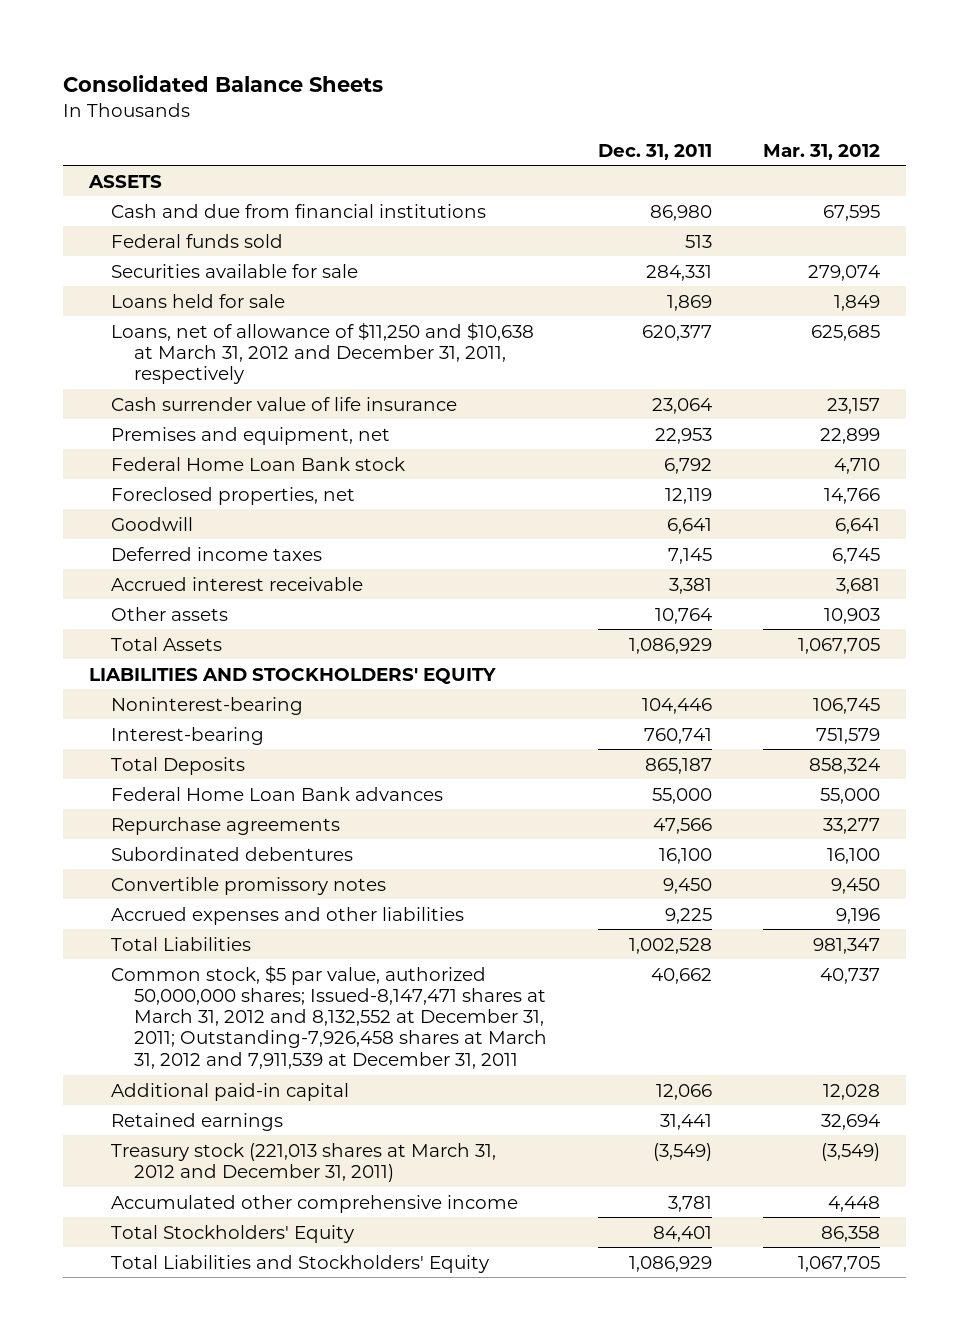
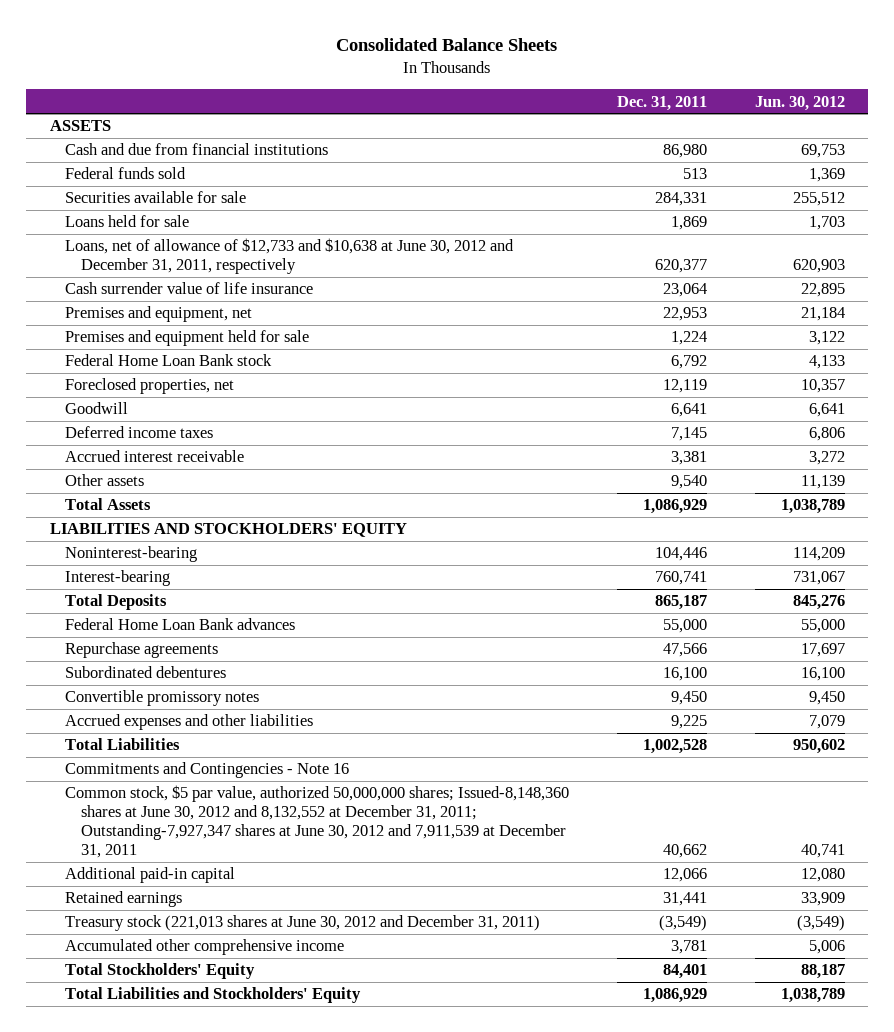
- | Dec. 31, 2011 | Mar. 31, 2012
+ | Dec. 31, 2011 | Jun. 30, 2012
- Loans, net of allowance of $11,250 and $10,638 at March 31, 2012 and December 31, 2011, respectively | 620,377 | 625,685
+ Loans, net of allowance of $12,733 and $10,638 at June 30, 2012 and December 31, 2011, respectively | 620,377 | 620,903
+ Premises and equipment held for sale | 1,224 | 3,122
- Other assets | 10,764 | 10,903
+ Other assets | 9,540 | 11,139
- Common stock, $5 par value, authorized 50,000,000 shares; Issued-8,147,471 shares at March 31, 2012 and 8,132,552 at December 31, 2011; Outstanding-7,926,458 shares at March 31, 2012 and 7,911,539 at December 31, 2011 | 40,662 | 40,737
+ Commitments and Contingencies - Note 16
+ Common stock, $5 par value, authorized 50,000,000 shares; Issued-8,148,360 shares at June 30, 2012 and 8,132,552 at December 31, 2011; Outstanding-7,927,347 shares at June 30, 2012 and 7,911,539 at December 31, 2011 | 40,662 | 40,741
- Treasury stock (221,013 shares at March 31, 2012 and December 31, 2011) | (3,549) | (3,549)
+ Treasury stock (221,013 shares at June 30, 2012 and December 31, 2011) | (3,549) | (3,549)

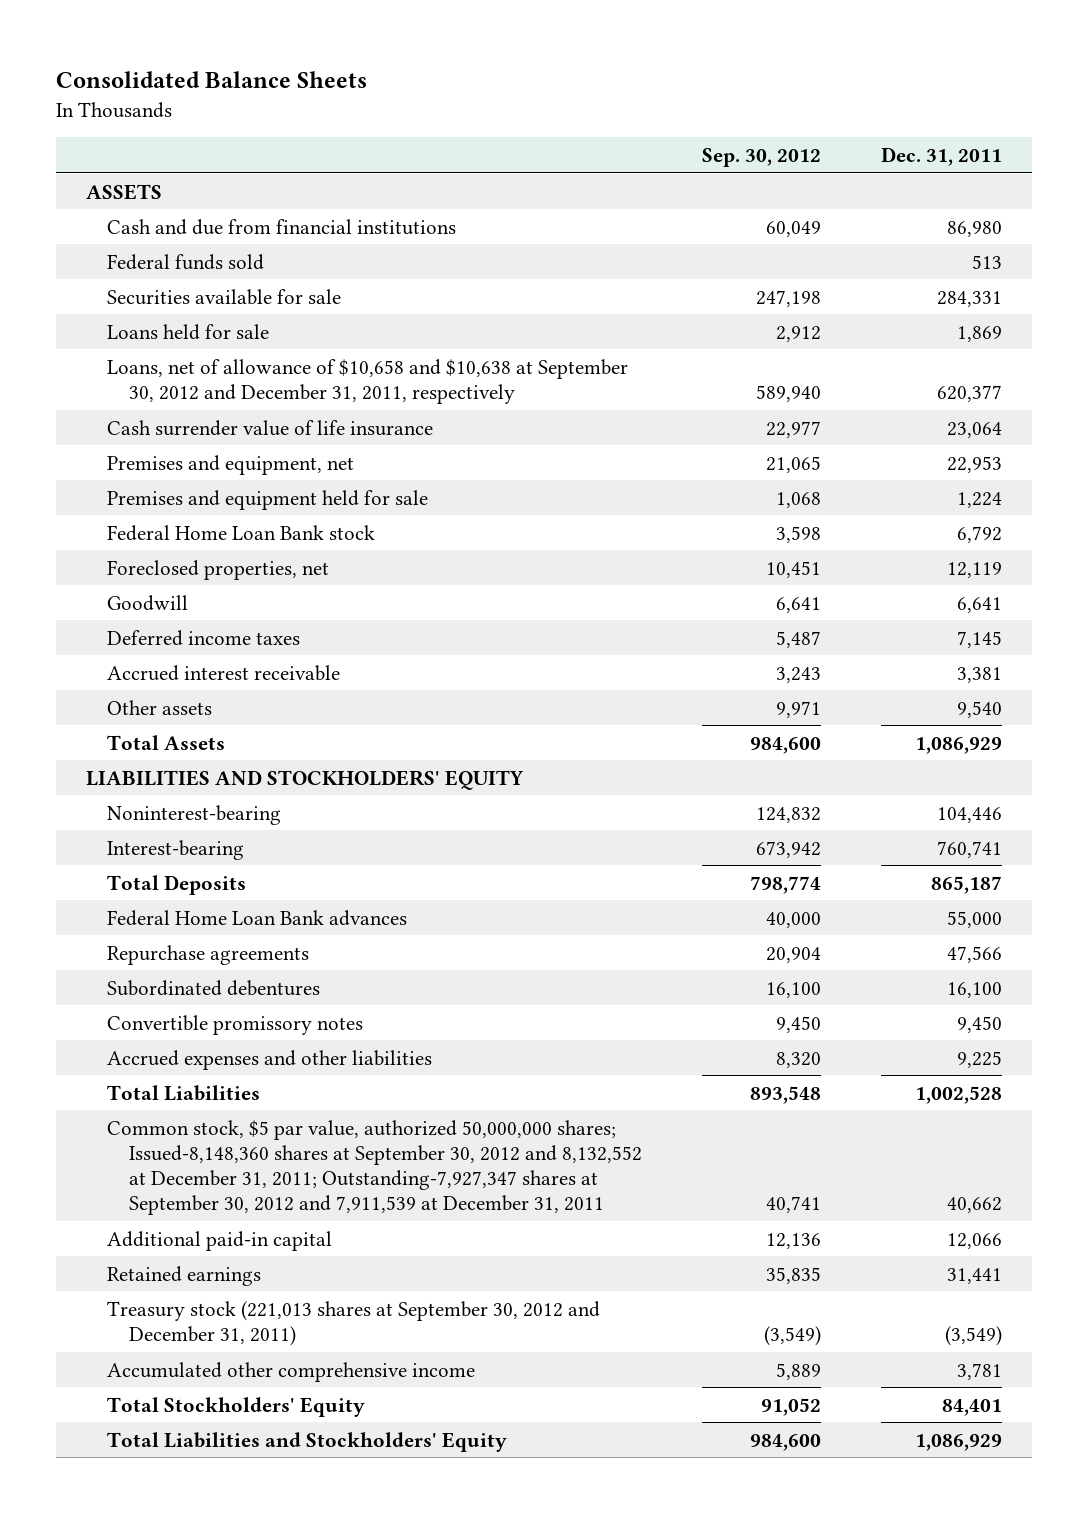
- | Dec. 31, 2011 | Jun. 30, 2012
+ | Sep. 30, 2012 | Dec. 31, 2011
- Loans, net of allowance of $12,733 and $10,638 at June 30, 2012 and December 31, 2011, respectively | 620,377 | 620,903
+ Loans, net of allowance of $10,658 and $10,638 at September 30, 2012 and December 31, 2011, respectively | 589,940 | 620,377
- Commitments and Contingencies - Note 16
- Common stock, $5 par value, authorized 50,000,000 shares; Issued-8,148,360 shares at June 30, 2012 and 8,132,552 at December 31, 2011; Outstanding-7,927,347 shares at June 30, 2012 and 7,911,539 at December 31, 2011 | 40,662 | 40,741
+ Common stock, $5 par value, authorized 50,000,000 shares; Issued-8,148,360 shares at September 30, 2012 and 8,132,552 at December 31, 2011; Outstanding-7,927,347 shares at September 30, 2012 and 7,911,539 at December 31, 2011 | 40,741 | 40,662
- Treasury stock (221,013 shares at June 30, 2012 and December 31, 2011) | (3,549) | (3,549)
+ Treasury stock (221,013 shares at September 30, 2012 and December 31, 2011) | (3,549) | (3,549)

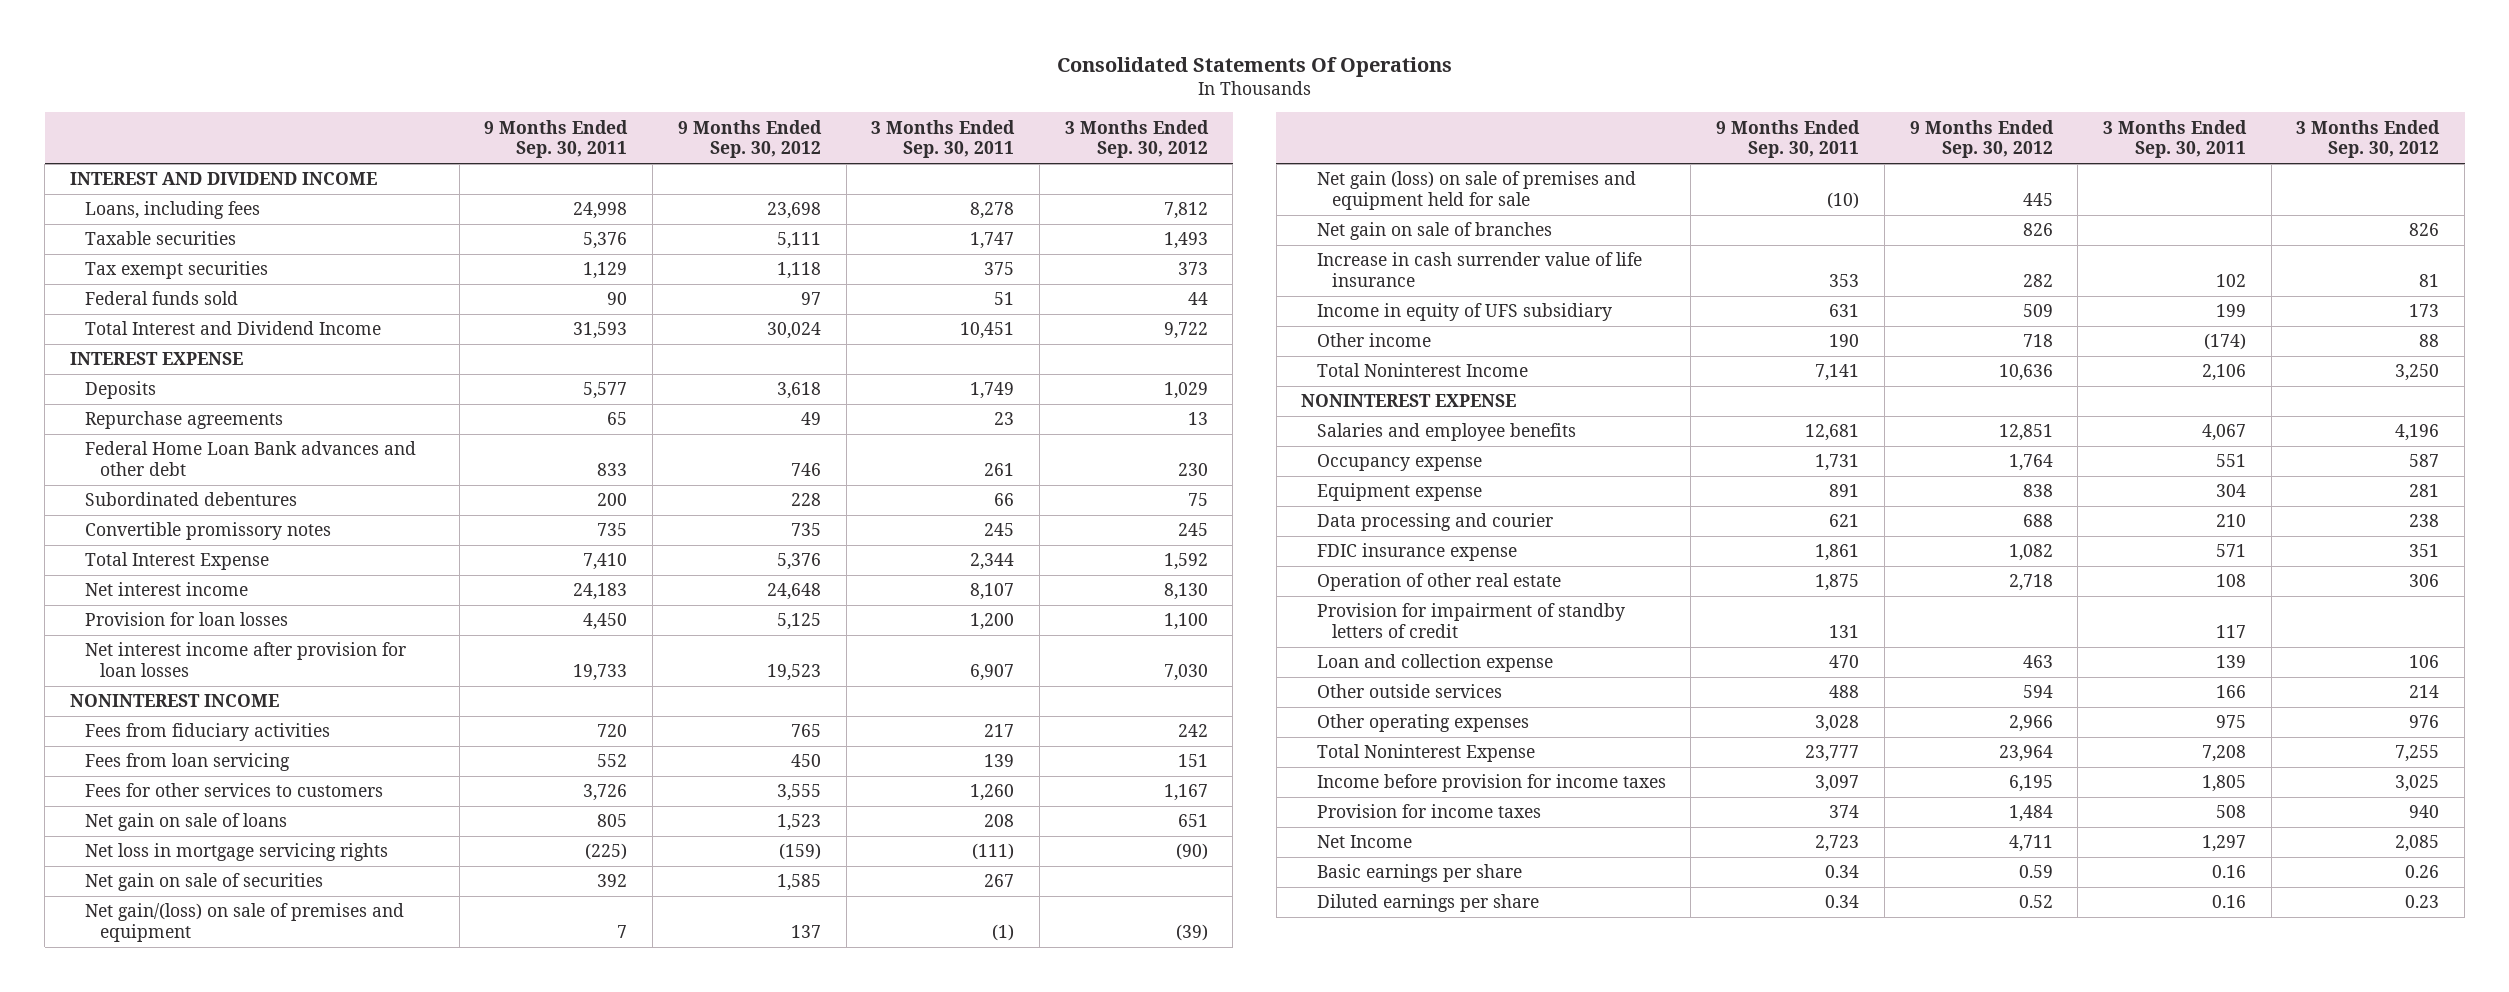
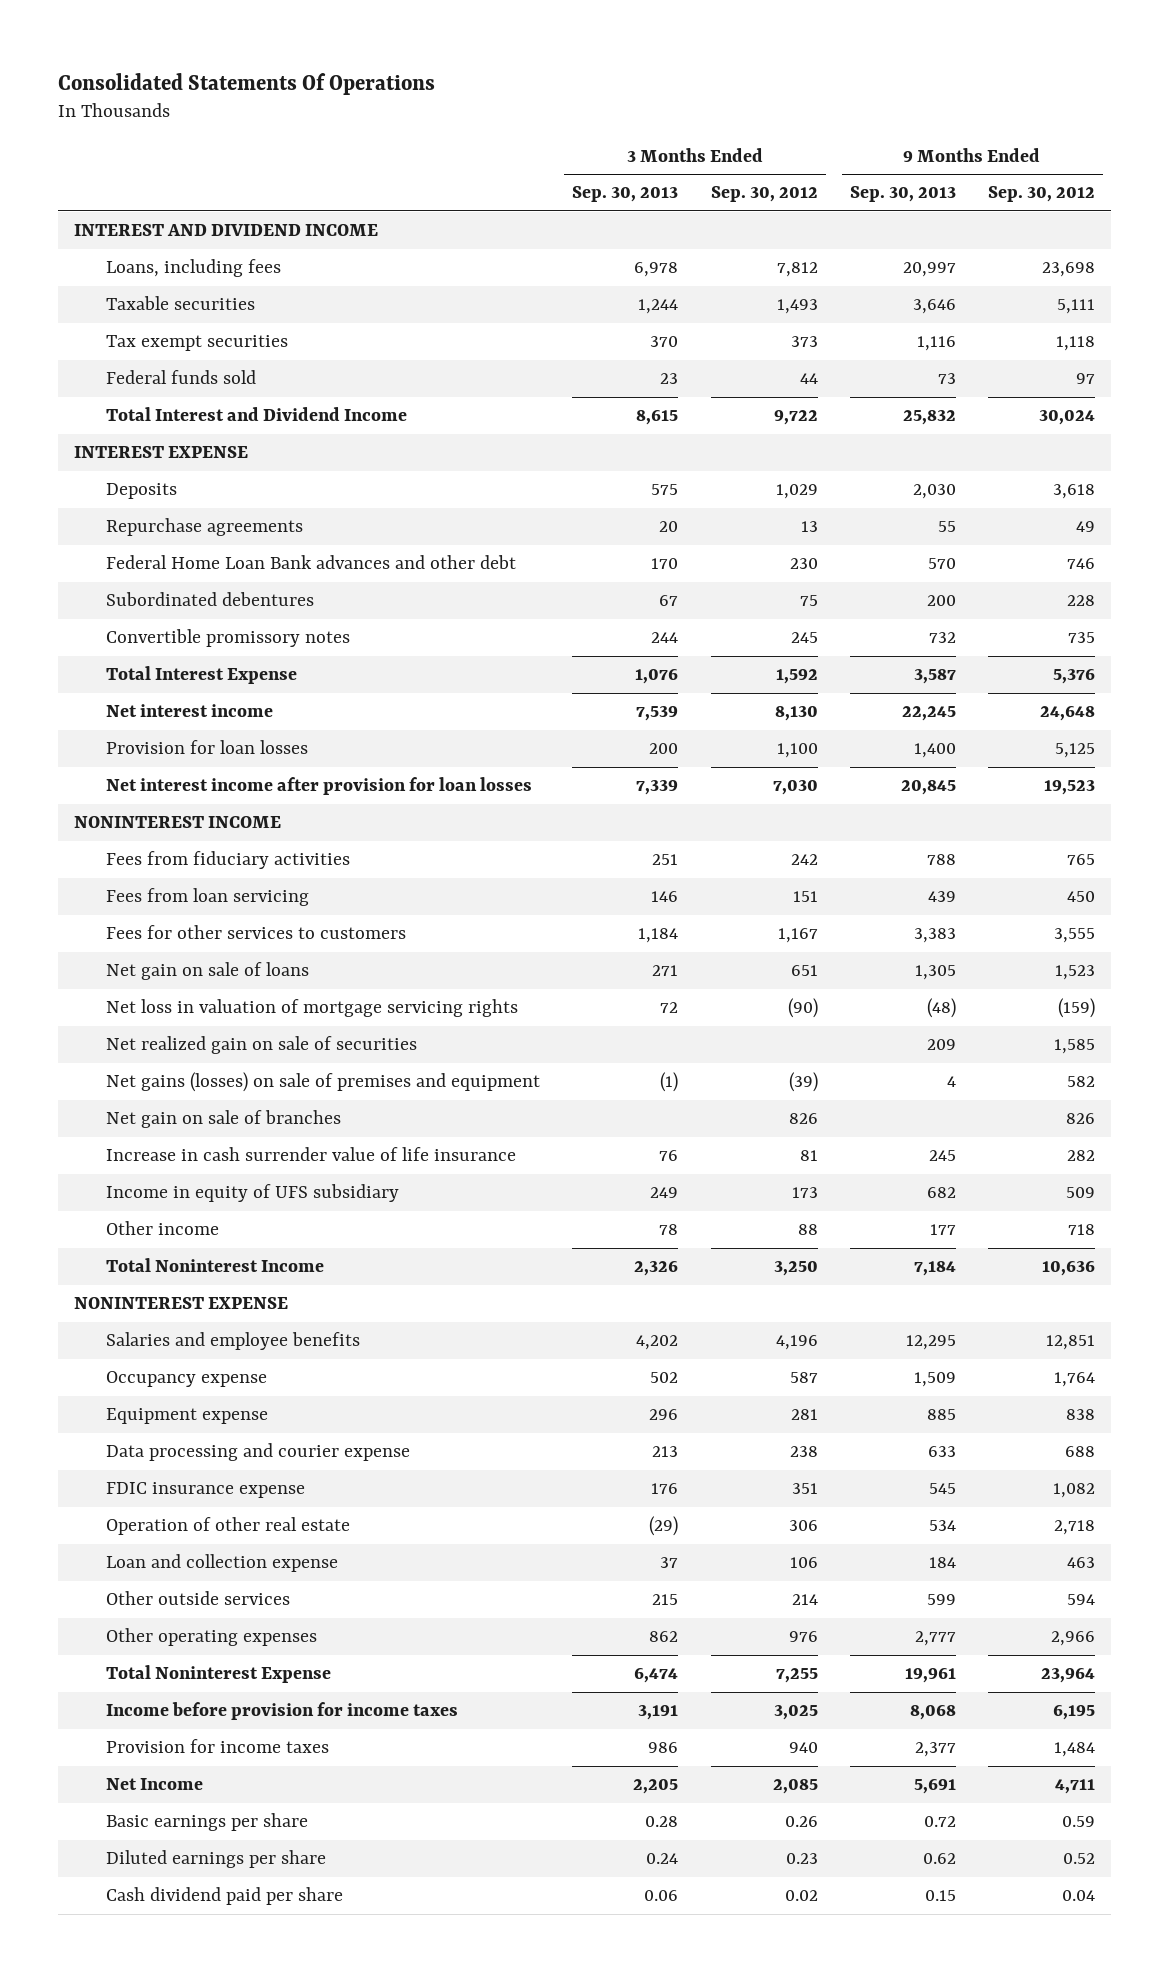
- | 9 Months Ended Sep. 30, 2011 | 9 Months Ended Sep. 30, 2012 | 3 Months Ended Sep. 30, 2011 | 3 Months Ended Sep. 30, 2012
+ | 3 Months Ended Sep. 30, 2013 | 3 Months Ended Sep. 30, 2012 | 9 Months Ended Sep. 30, 2013 | 9 Months Ended Sep. 30, 2012
- Net loss in mortgage servicing rights | (225) | (159) | (111) | (90)
- Net gain on sale of securities | 392 | 1,585 | 267 |
- Net gain/(loss) on sale of premises and equipment | 7 | 137 | (1) | (39)
- Net gain (loss) on sale of premises and equipment held for sale | (10) | 445 | |
+ Net loss in valuation of mortgage servicing rights | 72 | (90) | (48) | (159)
+ Net realized gain on sale of securities | | | 209 | 1,585
+ Net gains (losses) on sale of premises and equipment | (1) | (39) | 4 | 582
- Data processing and courier | 621 | 688 | 210 | 238
+ Data processing and courier expense | 213 | 238 | 633 | 688
- Provision for impairment of standby letters of credit | 131 | | 117 |
+ Cash dividend paid per share | 0.06 | 0.02 | 0.15 | 0.04

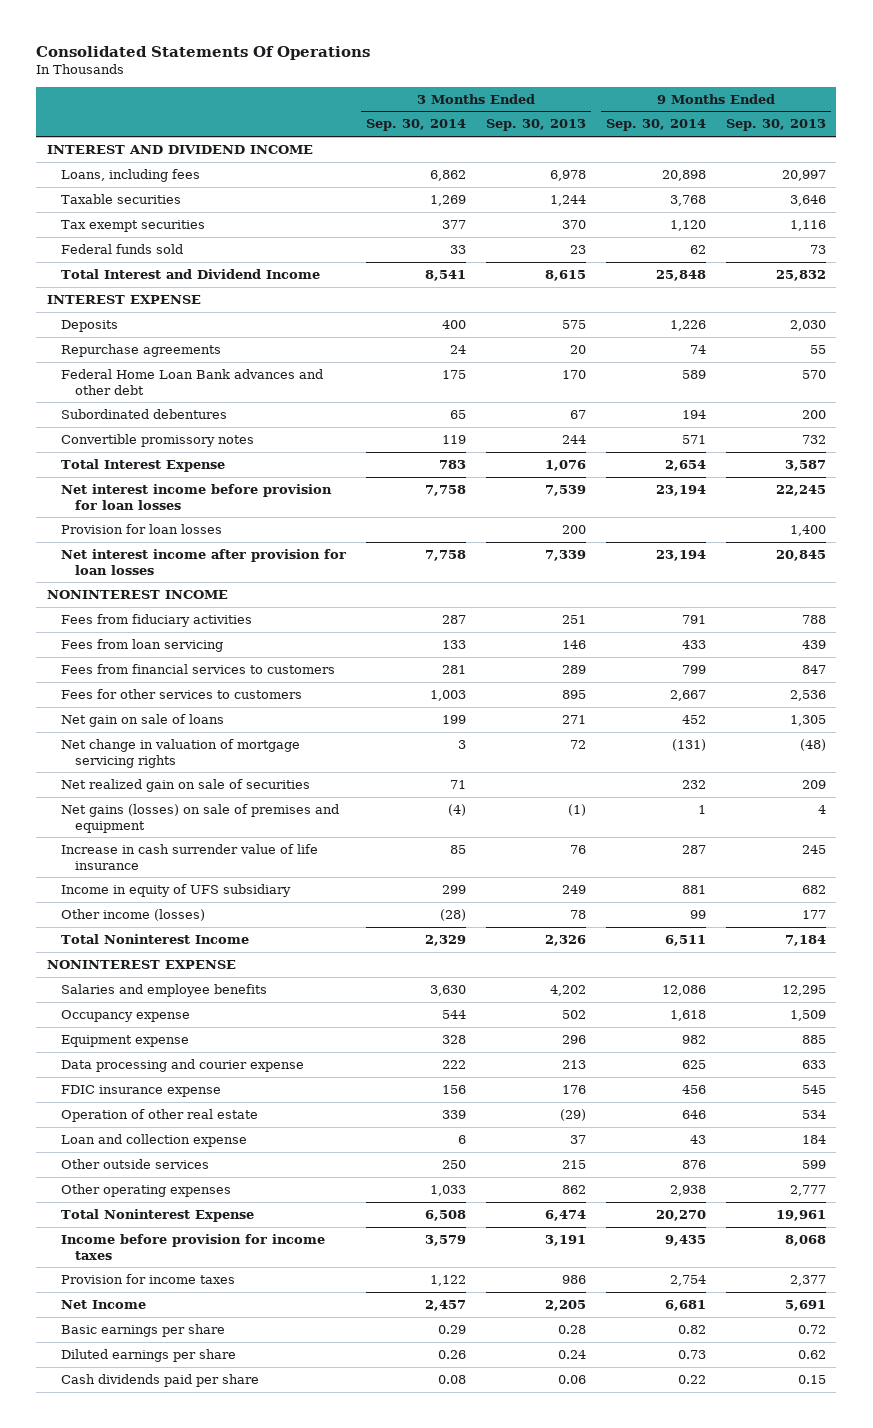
- | 3 Months Ended Sep. 30, 2013 | 3 Months Ended Sep. 30, 2012 | 9 Months Ended Sep. 30, 2013 | 9 Months Ended Sep. 30, 2012
+ | 3 Months Ended Sep. 30, 2014 | 3 Months Ended Sep. 30, 2013 | 9 Months Ended Sep. 30, 2014 | 9 Months Ended Sep. 30, 2013
- Net interest income | 7,539 | 8,130 | 22,245 | 24,648
+ Net interest income before provision for loan losses | 7,758 | 7,539 | 23,194 | 22,245
- Fees for other services to customers | 1,184 | 1,167 | 3,383 | 3,555
+ Fees from financial services to customers | 281 | 289 | 799 | 847
+ Fees for other services to customers | 1,003 | 895 | 2,667 | 2,536
- Net loss in valuation of mortgage servicing rights | 72 | (90) | (48) | (159)
+ Net change in valuation of mortgage servicing rights | 3 | 72 | (131) | (48)
- Net gain on sale of branches | | 826 | | 826
- Other income | 78 | 88 | 177 | 718
+ Other income (losses) | (28) | 78 | 99 | 177
- Cash dividend paid per share | 0.06 | 0.02 | 0.15 | 0.04
+ Cash dividends paid per share | 0.08 | 0.06 | 0.22 | 0.15

